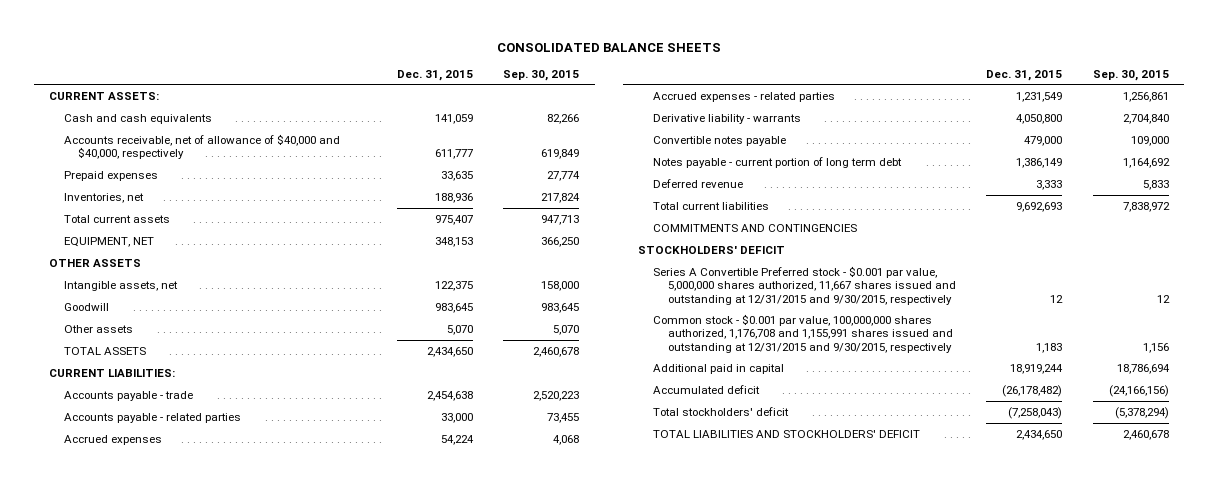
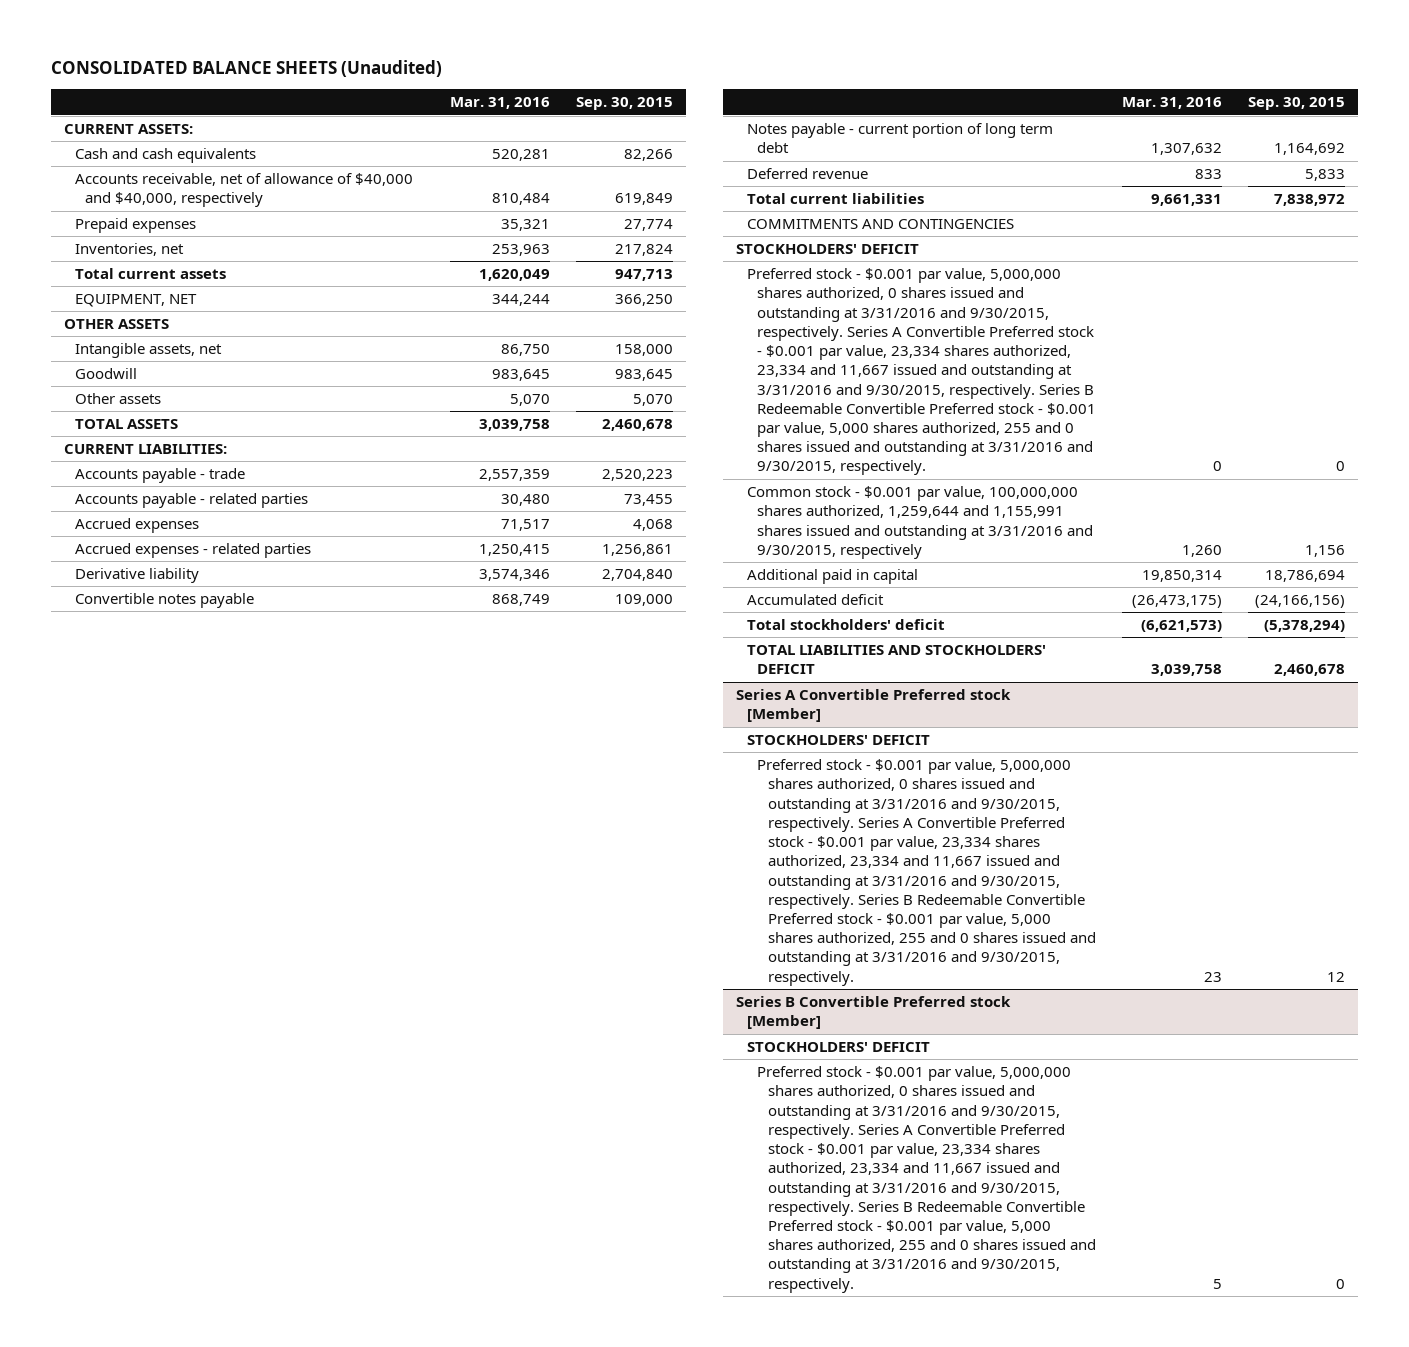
- CONSOLIDATED BALANCE SHEETS
+ CONSOLIDATED BALANCE SHEETS (Unaudited)
- | Dec. 31, 2015 | Sep. 30, 2015
+ | Mar. 31, 2016 | Sep. 30, 2015
- Derivative liability - warrants | 4,050,800 | 2,704,840
+ Derivative liability | 3,574,346 | 2,704,840
- Series A Convertible Preferred stock - $0.001 par value, 5,000,000 shares authorized, 11,667 shares issued and outstanding at 12/31/2015 and 9/30/2015, respectively | 12 | 12
- Common stock - $0.001 par value, 100,000,000 shares authorized, 1,176,708 and 1,155,991 shares issued and outstanding at 12/31/2015 and 9/30/2015, respectively | 1,183 | 1,156
+ Preferred stock - $0.001 par value, 5,000,000 shares authorized, 0 shares issued and outstanding at 3/31/2016 and 9/30/2015, respectively. Series A Convertible Preferred stock - $0.001 par value, 23,334 shares authorized, 23,334 and 11,667 issued and outstanding at 3/31/2016 and 9/30/2015, respectively. Series B Redeemable Convertible Preferred stock - $0.001 par value, 5,000 shares authorized, 255 and 0 shares issued and outstanding at 3/31/2016 and 9/30/2015, respectively. | 0 | 0
+ Common stock - $0.001 par value, 100,000,000 shares authorized, 1,259,644 and 1,155,991 shares issued and outstanding at 3/31/2016 and 9/30/2015, respectively | 1,260 | 1,156
+ Series A Convertible Preferred stock [Member]
+ STOCKHOLDERS' DEFICIT
+ Preferred stock - $0.001 par value, 5,000,000 shares authorized, 0 shares issued and outstanding at 3/31/2016 and 9/30/2015, respectively. Series A Convertible Preferred stock - $0.001 par value, 23,334 shares authorized, 23,334 and 11,667 issued and outstanding at 3/31/2016 and 9/30/2015, respectively. Series B Redeemable Convertible Preferred stock - $0.001 par value, 5,000 shares authorized, 255 and 0 shares issued and outstanding at 3/31/2016 and 9/30/2015, respectively. | 23 | 12
+ Series B Convertible Preferred stock [Member]
+ STOCKHOLDERS' DEFICIT
+ Preferred stock - $0.001 par value, 5,000,000 shares authorized, 0 shares issued and outstanding at 3/31/2016 and 9/30/2015, respectively. Series A Convertible Preferred stock - $0.001 par value, 23,334 shares authorized, 23,334 and 11,667 issued and outstanding at 3/31/2016 and 9/30/2015, respectively. Series B Redeemable Convertible Preferred stock - $0.001 par value, 5,000 shares authorized, 255 and 0 shares issued and outstanding at 3/31/2016 and 9/30/2015, respectively. | 5 | 0

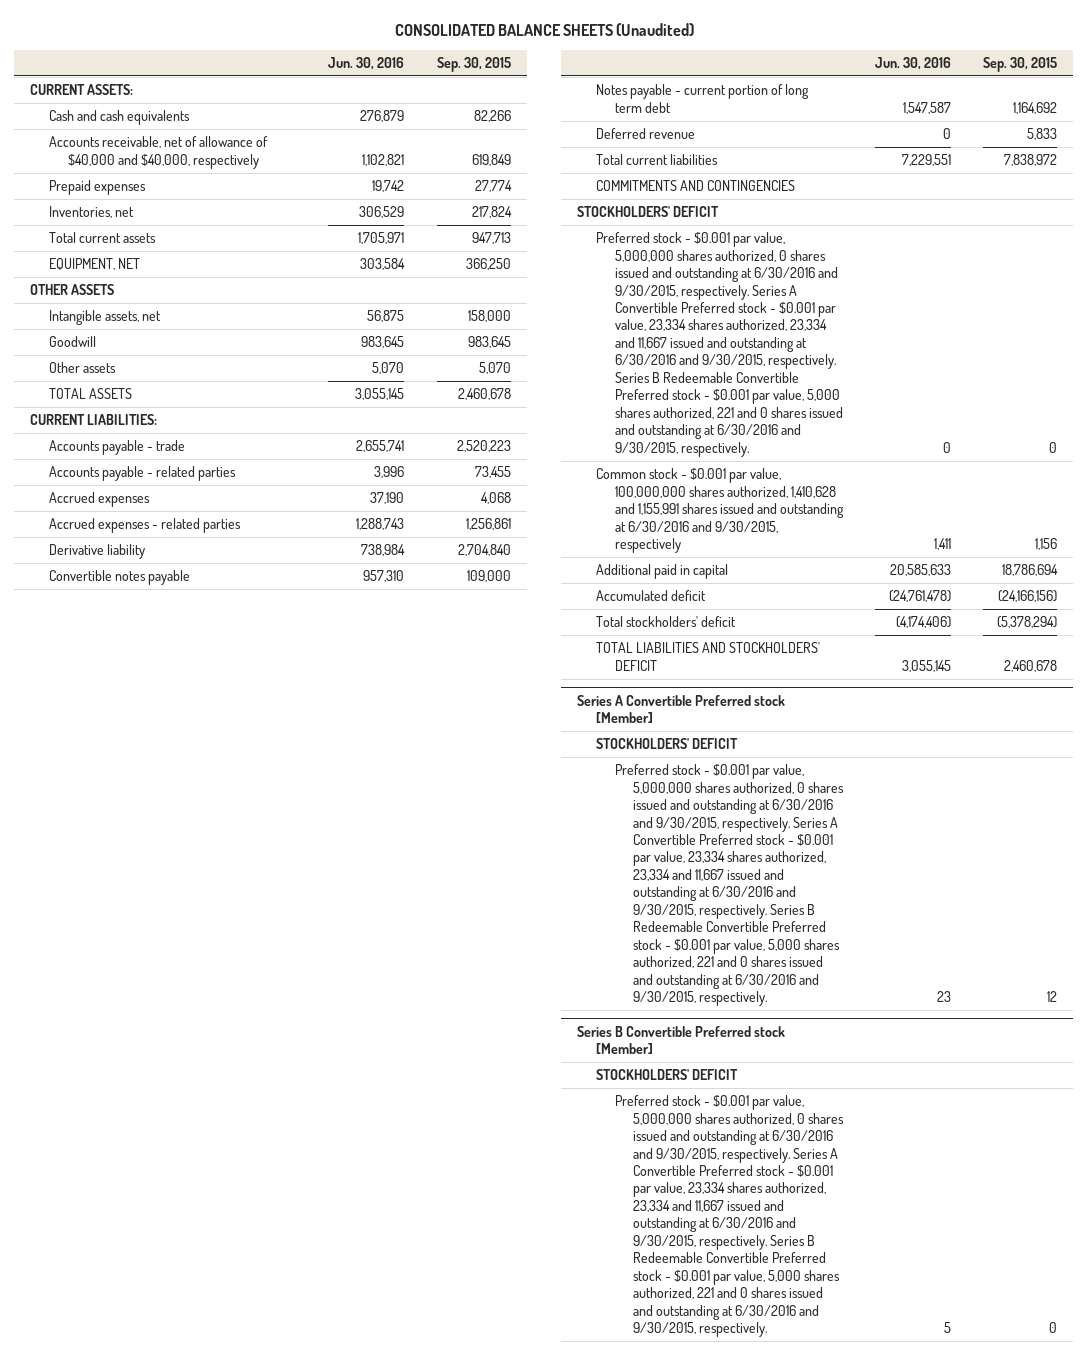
- | Mar. 31, 2016 | Sep. 30, 2015
+ | Jun. 30, 2016 | Sep. 30, 2015
- Preferred stock - $0.001 par value, 5,000,000 shares authorized, 0 shares issued and outstanding at 3/31/2016 and 9/30/2015, respectively. Series A Convertible Preferred stock - $0.001 par value, 23,334 shares authorized, 23,334 and 11,667 issued and outstanding at 3/31/2016 and 9/30/2015, respectively. Series B Redeemable Convertible Preferred stock - $0.001 par value, 5,000 shares authorized, 255 and 0 shares issued and outstanding at 3/31/2016 and 9/30/2015, respectively. | 0 | 0
- Common stock - $0.001 par value, 100,000,000 shares authorized, 1,259,644 and 1,155,991 shares issued and outstanding at 3/31/2016 and 9/30/2015, respectively | 1,260 | 1,156
+ Preferred stock - $0.001 par value, 5,000,000 shares authorized, 0 shares issued and outstanding at 6/30/2016 and 9/30/2015, respectively. Series A Convertible Preferred stock - $0.001 par value, 23,334 shares authorized, 23,334 and 11,667 issued and outstanding at 6/30/2016 and 9/30/2015, respectively. Series B Redeemable Convertible Preferred stock - $0.001 par value, 5,000 shares authorized, 221 and 0 shares issued and outstanding at 6/30/2016 and 9/30/2015, respectively. | 0 | 0
+ Common stock - $0.001 par value, 100,000,000 shares authorized, 1,410,628 and 1,155,991 shares issued and outstanding at 6/30/2016 and 9/30/2015, respectively | 1,411 | 1,156
@ Series A Convertible Preferred stock [Member]
- Preferred stock - $0.001 par value, 5,000,000 shares authorized, 0 shares issued and outstanding at 3/31/2016 and 9/30/2015, respectively. Series A Convertible Preferred stock - $0.001 par value, 23,334 shares authorized, 23,334 and 11,667 issued and outstanding at 3/31/2016 and 9/30/2015, respectively. Series B Redeemable Convertible Preferred stock - $0.001 par value, 5,000 shares authorized, 255 and 0 shares issued and outstanding at 3/31/2016 and 9/30/2015, respectively. | 23 | 12
+ Preferred stock - $0.001 par value, 5,000,000 shares authorized, 0 shares issued and outstanding at 6/30/2016 and 9/30/2015, respectively. Series A Convertible Preferred stock - $0.001 par value, 23,334 shares authorized, 23,334 and 11,667 issued and outstanding at 6/30/2016 and 9/30/2015, respectively. Series B Redeemable Convertible Preferred stock - $0.001 par value, 5,000 shares authorized, 221 and 0 shares issued and outstanding at 6/30/2016 and 9/30/2015, respectively. | 23 | 12
@ Series B Convertible Preferred stock [Member]
- Preferred stock - $0.001 par value, 5,000,000 shares authorized, 0 shares issued and outstanding at 3/31/2016 and 9/30/2015, respectively. Series A Convertible Preferred stock - $0.001 par value, 23,334 shares authorized, 23,334 and 11,667 issued and outstanding at 3/31/2016 and 9/30/2015, respectively. Series B Redeemable Convertible Preferred stock - $0.001 par value, 5,000 shares authorized, 255 and 0 shares issued and outstanding at 3/31/2016 and 9/30/2015, respectively. | 5 | 0
+ Preferred stock - $0.001 par value, 5,000,000 shares authorized, 0 shares issued and outstanding at 6/30/2016 and 9/30/2015, respectively. Series A Convertible Preferred stock - $0.001 par value, 23,334 shares authorized, 23,334 and 11,667 issued and outstanding at 6/30/2016 and 9/30/2015, respectively. Series B Redeemable Convertible Preferred stock - $0.001 par value, 5,000 shares authorized, 221 and 0 shares issued and outstanding at 6/30/2016 and 9/30/2015, respectively. | 5 | 0

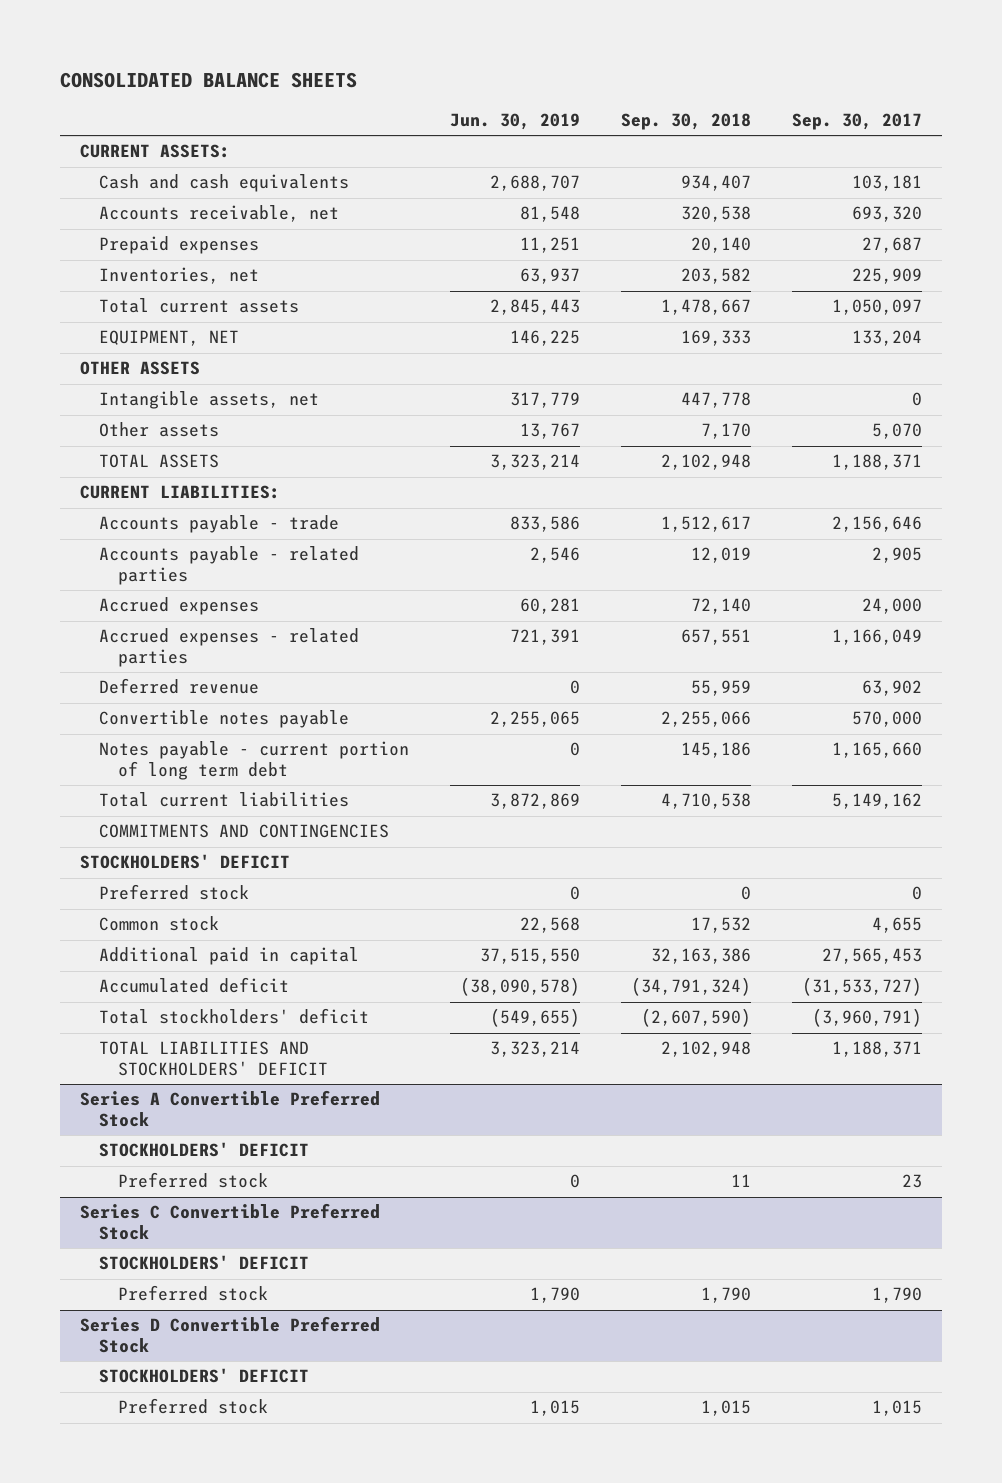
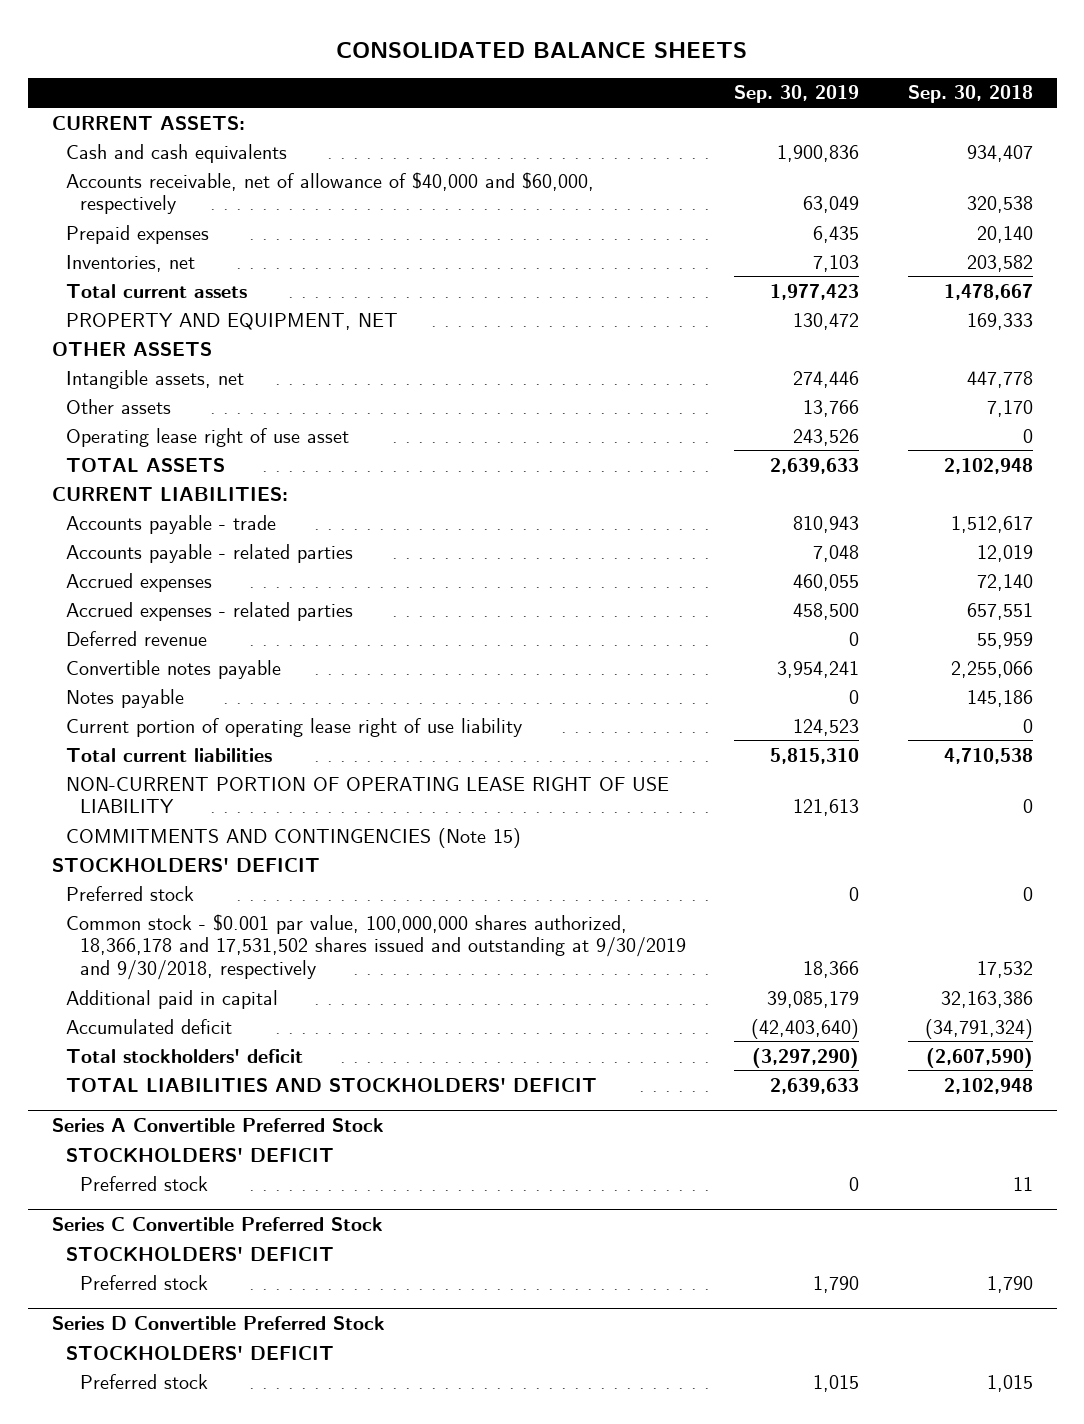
- | Jun. 30, 2019 | Sep. 30, 2018 | Sep. 30, 2017
+ | Sep. 30, 2019 | Sep. 30, 2018
- Accounts receivable, net | 81,548 | 320,538 | 693,320
+ Accounts receivable, net of allowance of $40,000 and $60,000, respectively | 63,049 | 320,538
- EQUIPMENT, NET | 146,225 | 169,333 | 133,204
+ PROPERTY AND EQUIPMENT, NET | 130,472 | 169,333
+ Operating lease right of use asset | 243,526 | 0
- Notes payable - current portion of long term debt | 0 | 145,186 | 1,165,660
+ Notes payable | 0 | 145,186
+ Current portion of operating lease right of use liability | 124,523 | 0
- COMMITMENTS AND CONTINGENCIES
+ NON-CURRENT PORTION OF OPERATING LEASE RIGHT OF USE LIABILITY | 121,613 | 0
+ COMMITMENTS AND CONTINGENCIES (Note 15)
- Common stock | 22,568 | 17,532 | 4,655
+ Common stock - $0.001 par value, 100,000,000 shares authorized, 18,366,178 and 17,531,502 shares issued and outstanding at 9/30/2019 and 9/30/2018, respectively | 18,366 | 17,532

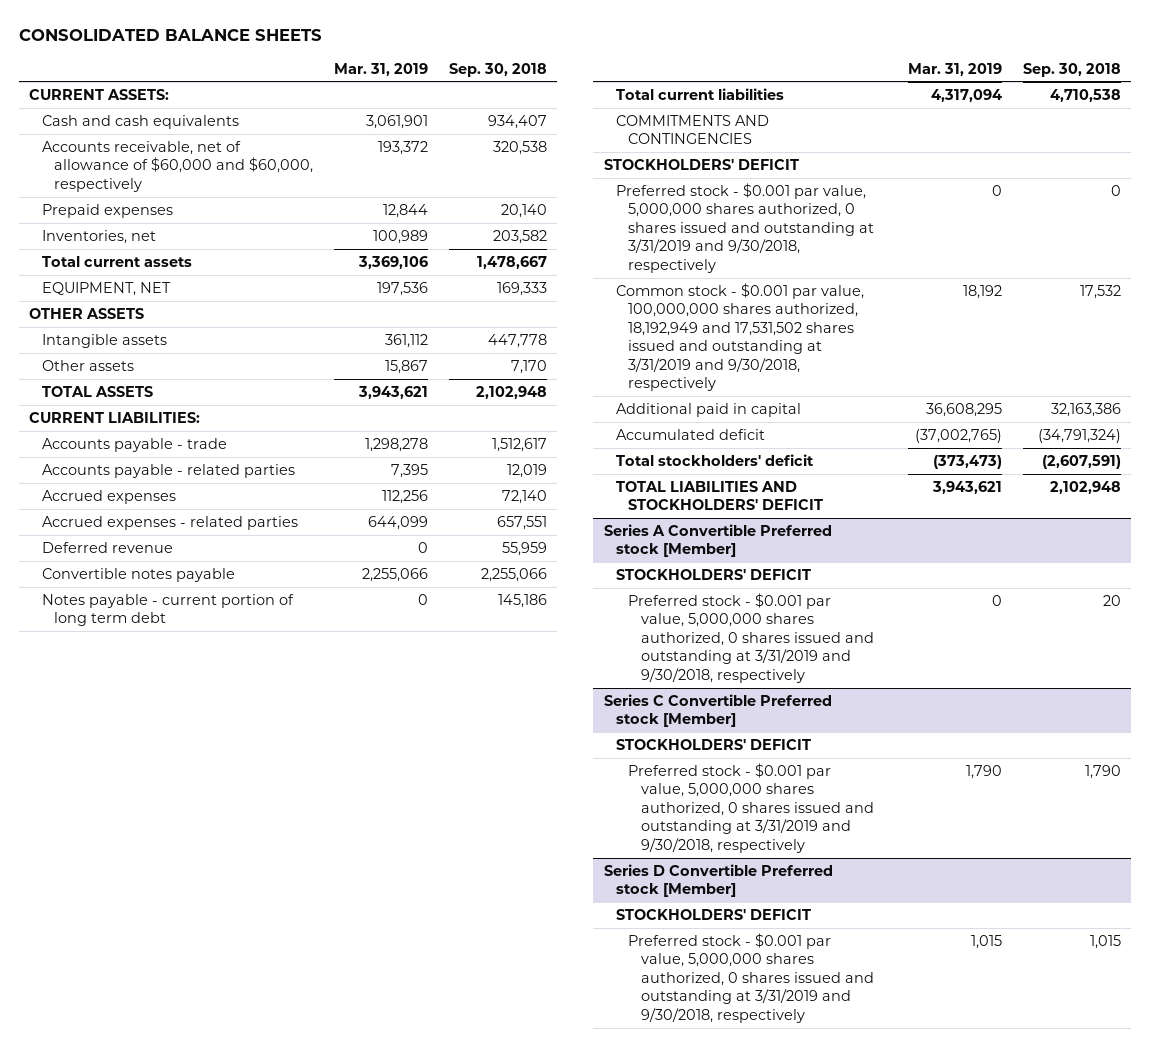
- | Sep. 30, 2019 | Sep. 30, 2018
+ | Mar. 31, 2019 | Sep. 30, 2018
- Accounts receivable, net of allowance of $40,000 and $60,000, respectively | 63,049 | 320,538
+ Accounts receivable, net of allowance of $60,000 and $60,000, respectively | 193,372 | 320,538
- PROPERTY AND EQUIPMENT, NET | 130,472 | 169,333
+ EQUIPMENT, NET | 197,536 | 169,333
- Intangible assets, net | 274,446 | 447,778
+ Intangible assets | 361,112 | 447,778
- Operating lease right of use asset | 243,526 | 0
- Notes payable | 0 | 145,186
- Current portion of operating lease right of use liability | 124,523 | 0
+ Notes payable - current portion of long term debt | 0 | 145,186
- NON-CURRENT PORTION OF OPERATING LEASE RIGHT OF USE LIABILITY | 121,613 | 0
- COMMITMENTS AND CONTINGENCIES (Note 15)
+ COMMITMENTS AND CONTINGENCIES
- Preferred stock | 0 | 0
- Common stock - $0.001 par value, 100,000,000 shares authorized, 18,366,178 and 17,531,502 shares issued and outstanding at 9/30/2019 and 9/30/2018, respectively | 18,366 | 17,532
+ Preferred stock - $0.001 par value, 5,000,000 shares authorized, 0 shares issued and outstanding at 3/31/2019 and 9/30/2018, respectively | 0 | 0
+ Common stock - $0.001 par value, 100,000,000 shares authorized, 18,192,949 and 17,531,502 shares issued and outstanding at 3/31/2019 and 9/30/2018, respectively | 18,192 | 17,532
- Total stockholders' deficit | (3,297,290) | (2,607,590)
+ Total stockholders' deficit | (373,473) | (2,607,591)
- Series A Convertible Preferred Stock
+ Series A Convertible Preferred stock [Member]
- Preferred stock | 0 | 11
- Series C Convertible Preferred Stock
+ Preferred stock - $0.001 par value, 5,000,000 shares authorized, 0 shares issued and outstanding at 3/31/2019 and 9/30/2018, respectively | 0 | 20
+ Series C Convertible Preferred stock [Member]
- Preferred stock | 1,790 | 1,790
- Series D Convertible Preferred Stock
+ Preferred stock - $0.001 par value, 5,000,000 shares authorized, 0 shares issued and outstanding at 3/31/2019 and 9/30/2018, respectively | 1,790 | 1,790
+ Series D Convertible Preferred stock [Member]
- Preferred stock | 1,015 | 1,015
+ Preferred stock - $0.001 par value, 5,000,000 shares authorized, 0 shares issued and outstanding at 3/31/2019 and 9/30/2018, respectively | 1,015 | 1,015

